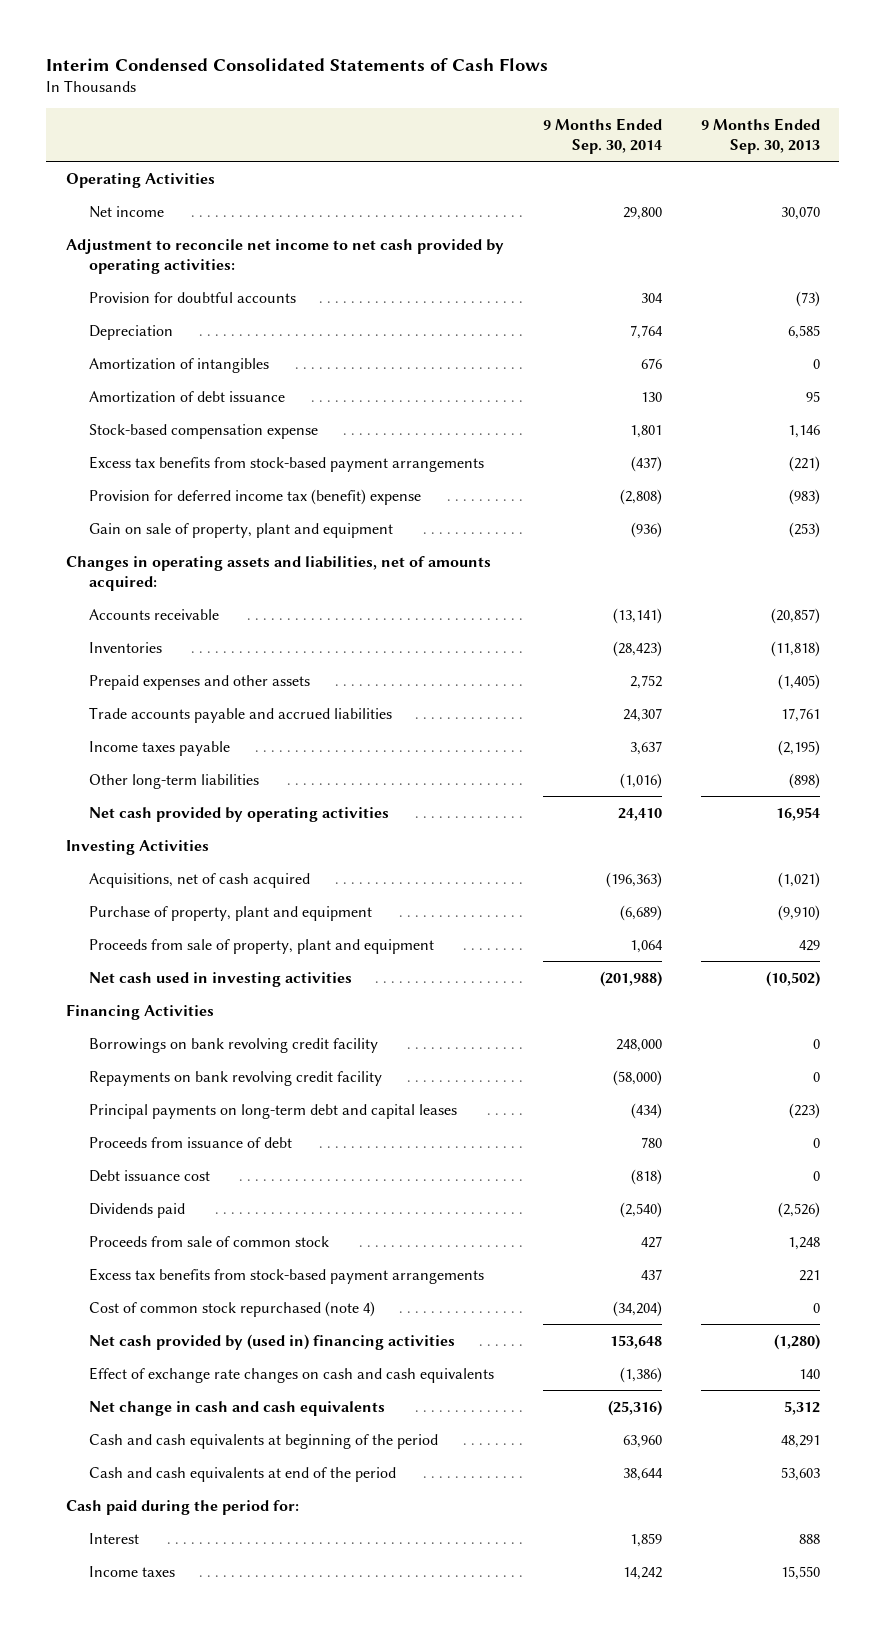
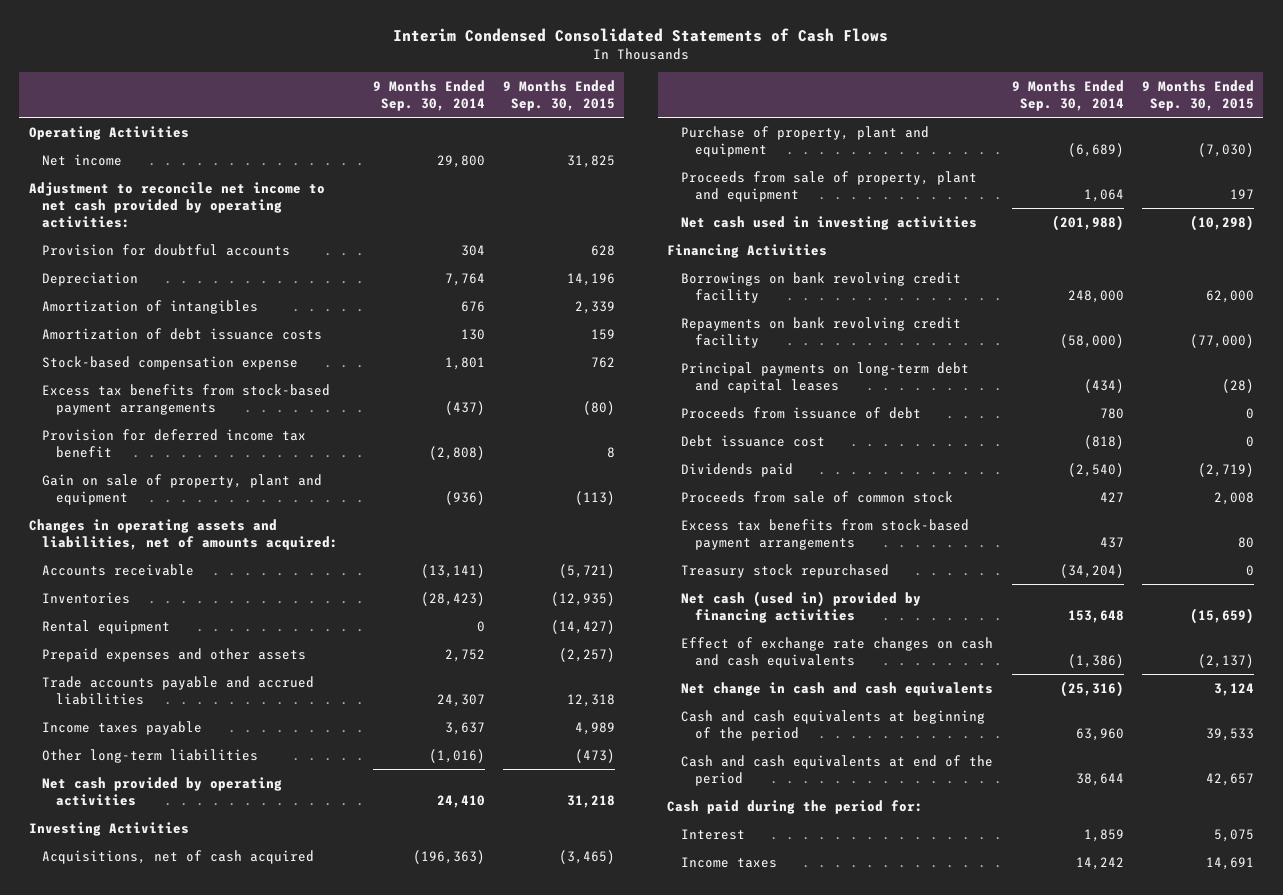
- | 9 Months Ended Sep. 30, 2014 | 9 Months Ended Sep. 30, 2013
+ | 9 Months Ended Sep. 30, 2014 | 9 Months Ended Sep. 30, 2015
- Amortization of debt issuance | 130 | 95
+ Amortization of debt issuance costs | 130 | 159
- Provision for deferred income tax (benefit) expense | (2,808) | (983)
+ Provision for deferred income tax benefit | (2,808) | 8
+ Rental equipment | 0 | (14,427)
- Cost of common stock repurchased (note 4) | (34,204) | 0
- Net cash provided by (used in) financing activities | 153,648 | (1,280)
+ Treasury stock repurchased | (34,204) | 0
+ Net cash (used in) provided by financing activities | 153,648 | (15,659)

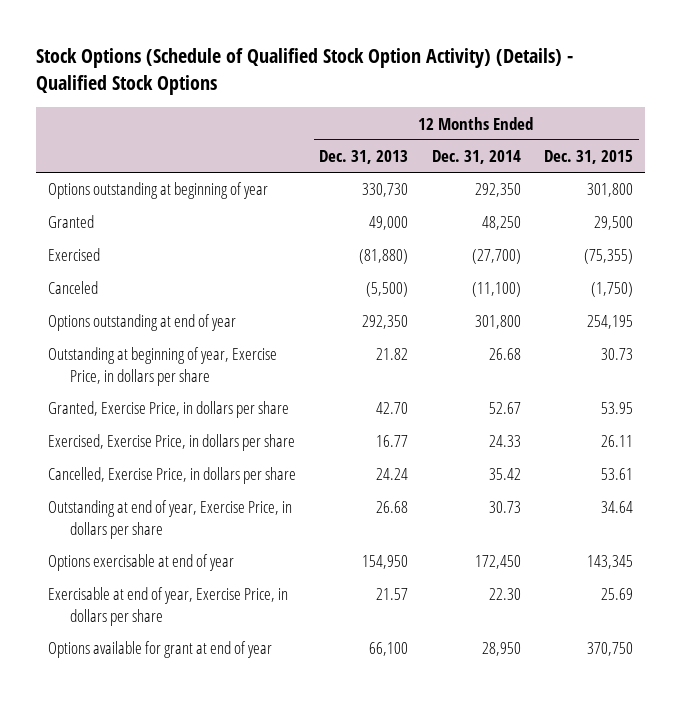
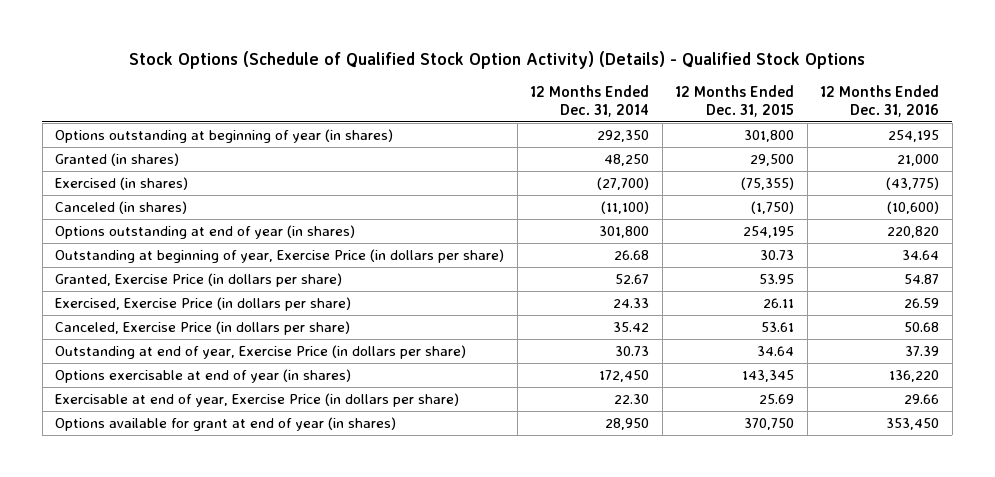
- | 12 Months Ended Dec. 31, 2013 | 12 Months Ended Dec. 31, 2014 | 12 Months Ended Dec. 31, 2015
+ | 12 Months Ended Dec. 31, 2014 | 12 Months Ended Dec. 31, 2015 | 12 Months Ended Dec. 31, 2016
- Options outstanding at beginning of year | 330,730 | 292,350 | 301,800
- Granted | 49,000 | 48,250 | 29,500
- Exercised | (81,880) | (27,700) | (75,355)
- Canceled | (5,500) | (11,100) | (1,750)
- Options outstanding at end of year | 292,350 | 301,800 | 254,195
- Outstanding at beginning of year, Exercise Price, in dollars per share | 21.82 | 26.68 | 30.73
- Granted, Exercise Price, in dollars per share | 42.70 | 52.67 | 53.95
- Exercised, Exercise Price, in dollars per share | 16.77 | 24.33 | 26.11
- Cancelled, Exercise Price, in dollars per share | 24.24 | 35.42 | 53.61
- Outstanding at end of year, Exercise Price, in dollars per share | 26.68 | 30.73 | 34.64
- Options exercisable at end of year | 154,950 | 172,450 | 143,345
- Exercisable at end of year, Exercise Price, in dollars per share | 21.57 | 22.30 | 25.69
- Options available for grant at end of year | 66,100 | 28,950 | 370,750
+ Options outstanding at beginning of year (in shares) | 292,350 | 301,800 | 254,195
+ Granted (in shares) | 48,250 | 29,500 | 21,000
+ Exercised (in shares) | (27,700) | (75,355) | (43,775)
+ Canceled (in shares) | (11,100) | (1,750) | (10,600)
+ Options outstanding at end of year (in shares) | 301,800 | 254,195 | 220,820
+ Outstanding at beginning of year, Exercise Price (in dollars per share) | 26.68 | 30.73 | 34.64
+ Granted, Exercise Price (in dollars per share) | 52.67 | 53.95 | 54.87
+ Exercised, Exercise Price (in dollars per share) | 24.33 | 26.11 | 26.59
+ Canceled, Exercise Price (in dollars per share) | 35.42 | 53.61 | 50.68
+ Outstanding at end of year, Exercise Price (in dollars per share) | 30.73 | 34.64 | 37.39
+ Options exercisable at end of year (in shares) | 172,450 | 143,345 | 136,220
+ Exercisable at end of year, Exercise Price (in dollars per share) | 22.30 | 25.69 | 29.66
+ Options available for grant at end of year (in shares) | 28,950 | 370,750 | 353,450

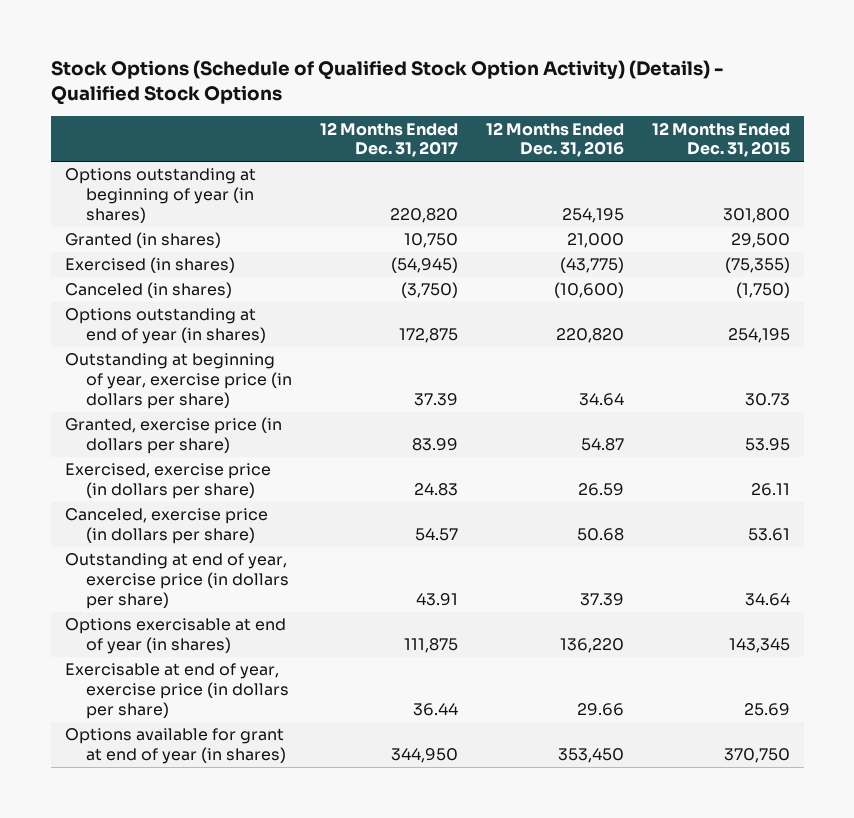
- | 12 Months Ended Dec. 31, 2014 | 12 Months Ended Dec. 31, 2015 | 12 Months Ended Dec. 31, 2016
+ | 12 Months Ended Dec. 31, 2017 | 12 Months Ended Dec. 31, 2016 | 12 Months Ended Dec. 31, 2015
- Outstanding at beginning of year, Exercise Price (in dollars per share) | 26.68 | 30.73 | 34.64
- Granted, Exercise Price (in dollars per share) | 52.67 | 53.95 | 54.87
- Exercised, Exercise Price (in dollars per share) | 24.33 | 26.11 | 26.59
- Canceled, Exercise Price (in dollars per share) | 35.42 | 53.61 | 50.68
- Outstanding at end of year, Exercise Price (in dollars per share) | 30.73 | 34.64 | 37.39
+ Outstanding at beginning of year, exercise price (in dollars per share) | 37.39 | 34.64 | 30.73
+ Granted, exercise price (in dollars per share) | 83.99 | 54.87 | 53.95
+ Exercised, exercise price (in dollars per share) | 24.83 | 26.59 | 26.11
+ Canceled, exercise price (in dollars per share) | 54.57 | 50.68 | 53.61
+ Outstanding at end of year, exercise price (in dollars per share) | 43.91 | 37.39 | 34.64
- Exercisable at end of year, Exercise Price (in dollars per share) | 22.30 | 25.69 | 29.66
+ Exercisable at end of year, exercise price (in dollars per share) | 36.44 | 29.66 | 25.69

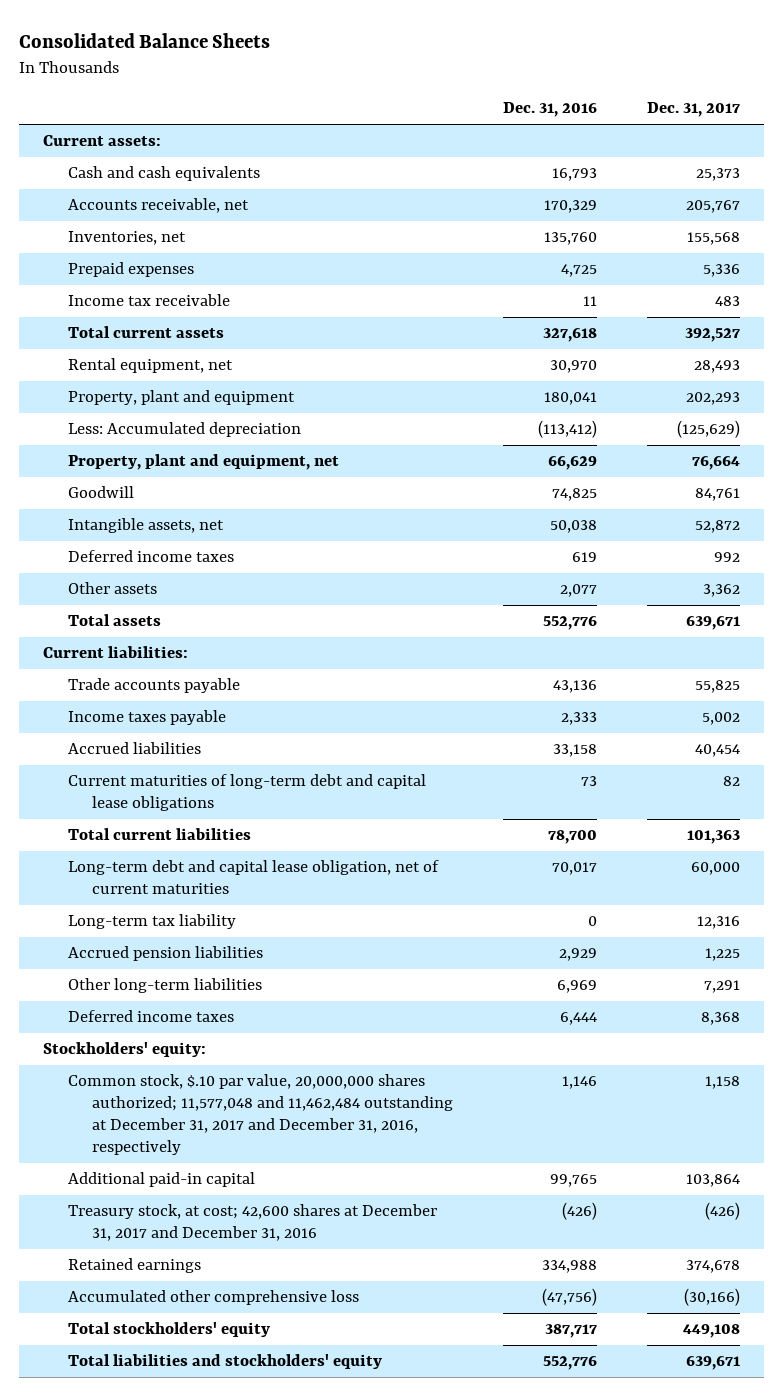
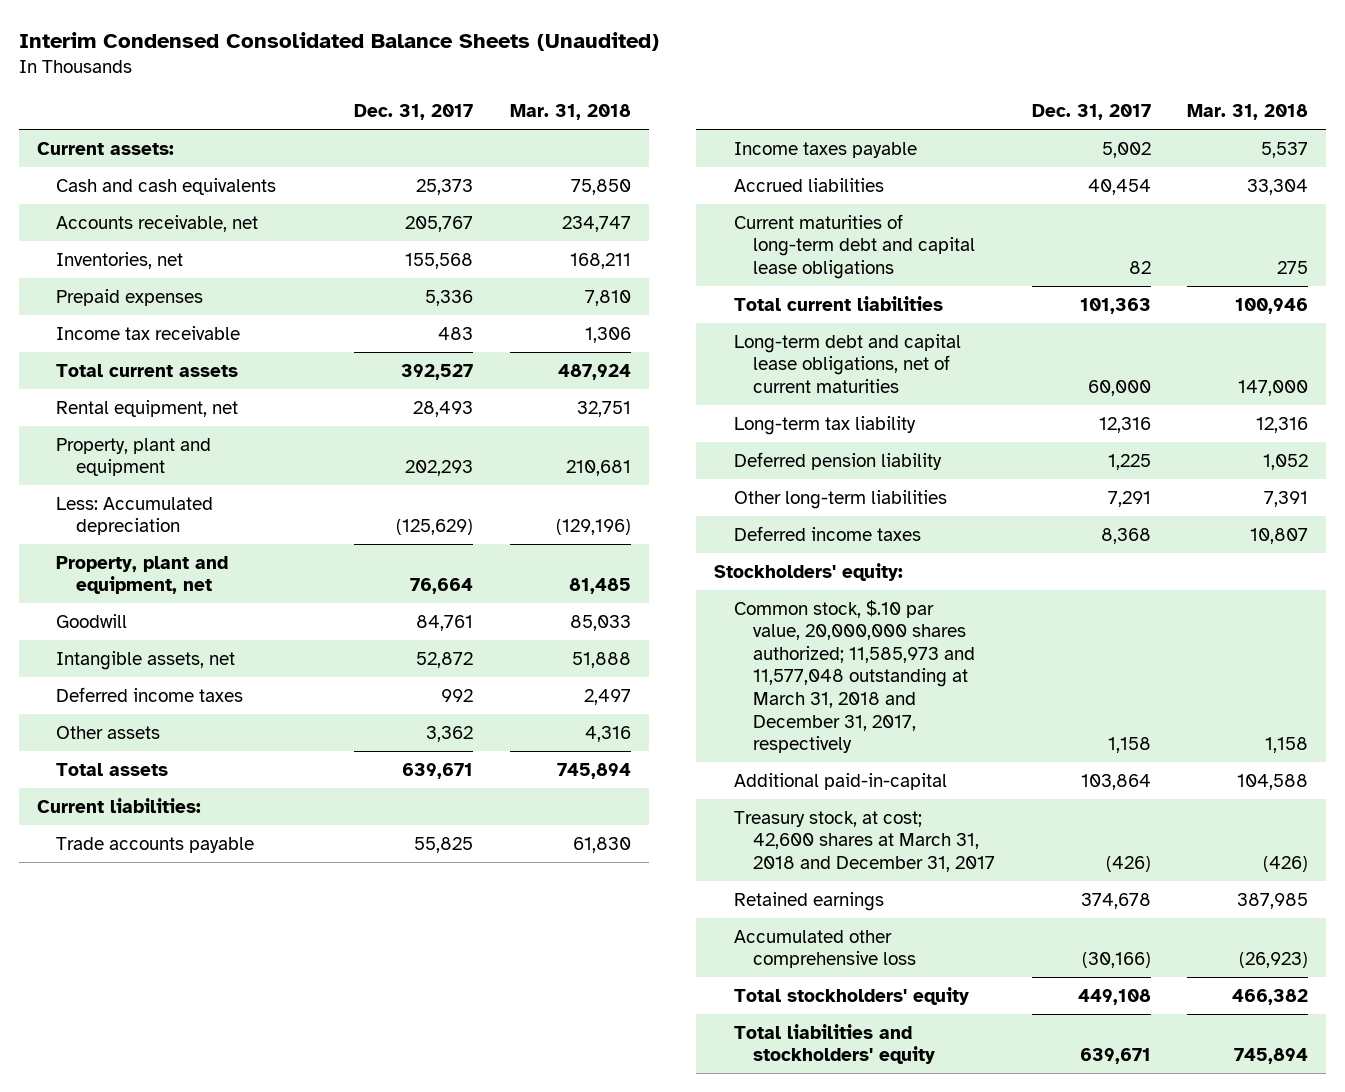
- Consolidated Balance Sheets
+ Interim Condensed Consolidated Balance Sheets (Unaudited)
- | Dec. 31, 2016 | Dec. 31, 2017
+ | Dec. 31, 2017 | Mar. 31, 2018
- Long-term debt and capital lease obligation, net of current maturities | 70,017 | 60,000
+ Long-term debt and capital lease obligations, net of current maturities | 60,000 | 147,000
- Accrued pension liabilities | 2,929 | 1,225
+ Deferred pension liability | 1,225 | 1,052
- Common stock, $.10 par value, 20,000,000 shares authorized; 11,577,048 and 11,462,484 outstanding at December 31, 2017 and December 31, 2016, respectively | 1,146 | 1,158
- Additional paid-in capital | 99,765 | 103,864
- Treasury stock, at cost; 42,600 shares at December 31, 2017 and December 31, 2016 | (426) | (426)
+ Common stock, $.10 par value, 20,000,000 shares authorized; 11,585,973 and 11,577,048 outstanding at March 31, 2018 and December 31, 2017, respectively | 1,158 | 1,158
+ Additional paid-in-capital | 103,864 | 104,588
+ Treasury stock, at cost; 42,600 shares at March 31, 2018 and December 31, 2017 | (426) | (426)

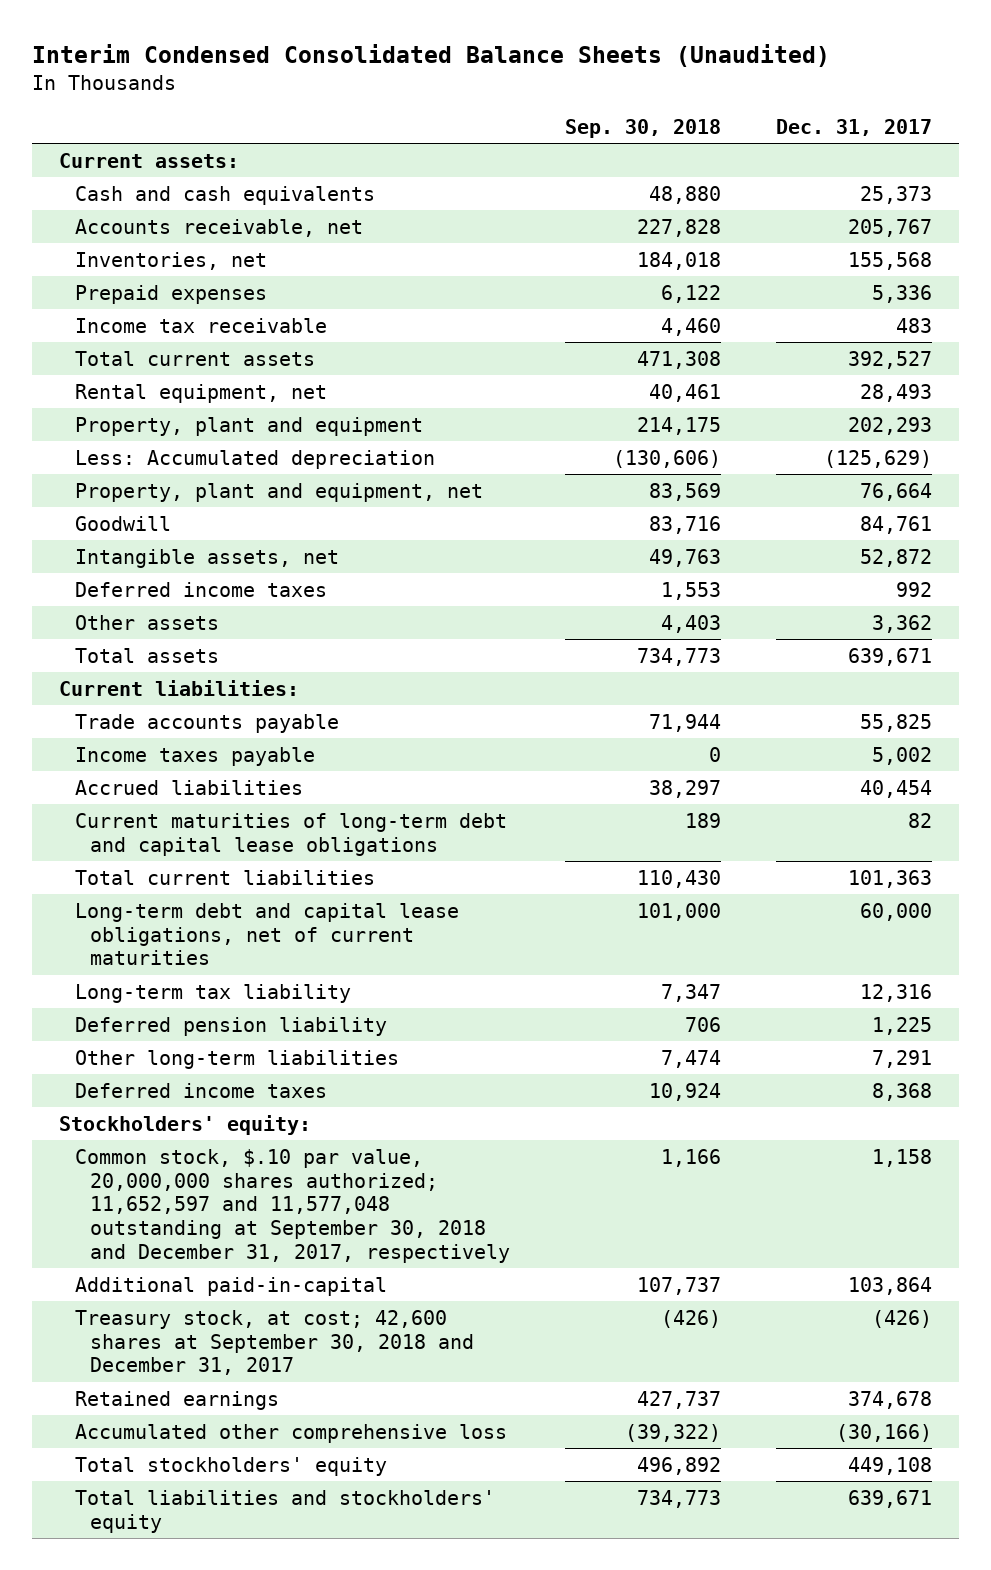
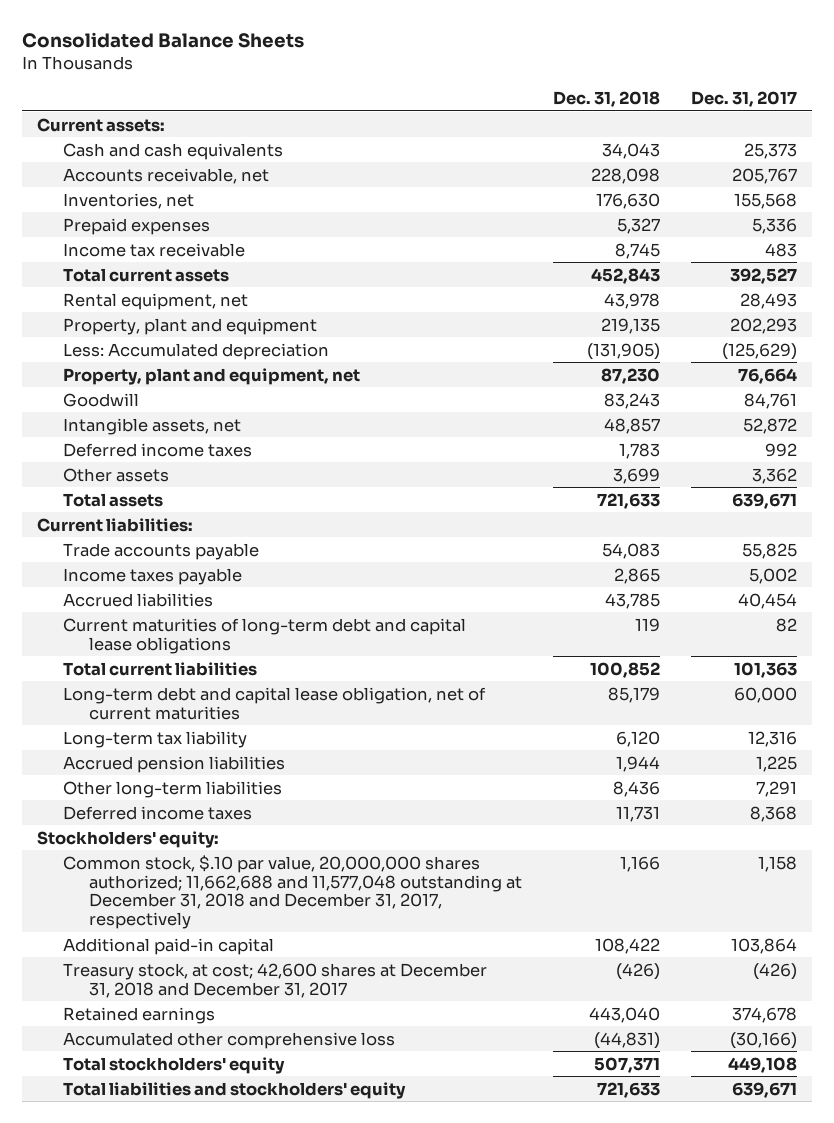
- Interim Condensed Consolidated Balance Sheets (Unaudited)
+ Consolidated Balance Sheets
- | Sep. 30, 2018 | Dec. 31, 2017
+ | Dec. 31, 2018 | Dec. 31, 2017
- Long-term debt and capital lease obligations, net of current maturities | 101,000 | 60,000
+ Long-term debt and capital lease obligation, net of current maturities | 85,179 | 60,000
- Deferred pension liability | 706 | 1,225
+ Accrued pension liabilities | 1,944 | 1,225
- Common stock, $.10 par value, 20,000,000 shares authorized; 11,652,597 and 11,577,048 outstanding at September 30, 2018 and December 31, 2017, respectively | 1,166 | 1,158
- Additional paid-in-capital | 107,737 | 103,864
- Treasury stock, at cost; 42,600 shares at September 30, 2018 and December 31, 2017 | (426) | (426)
+ Common stock, $.10 par value, 20,000,000 shares authorized; 11,662,688 and 11,577,048 outstanding at December 31, 2018 and December 31, 2017, respectively | 1,166 | 1,158
+ Additional paid-in capital | 108,422 | 103,864
+ Treasury stock, at cost; 42,600 shares at December 31, 2018 and December 31, 2017 | (426) | (426)

